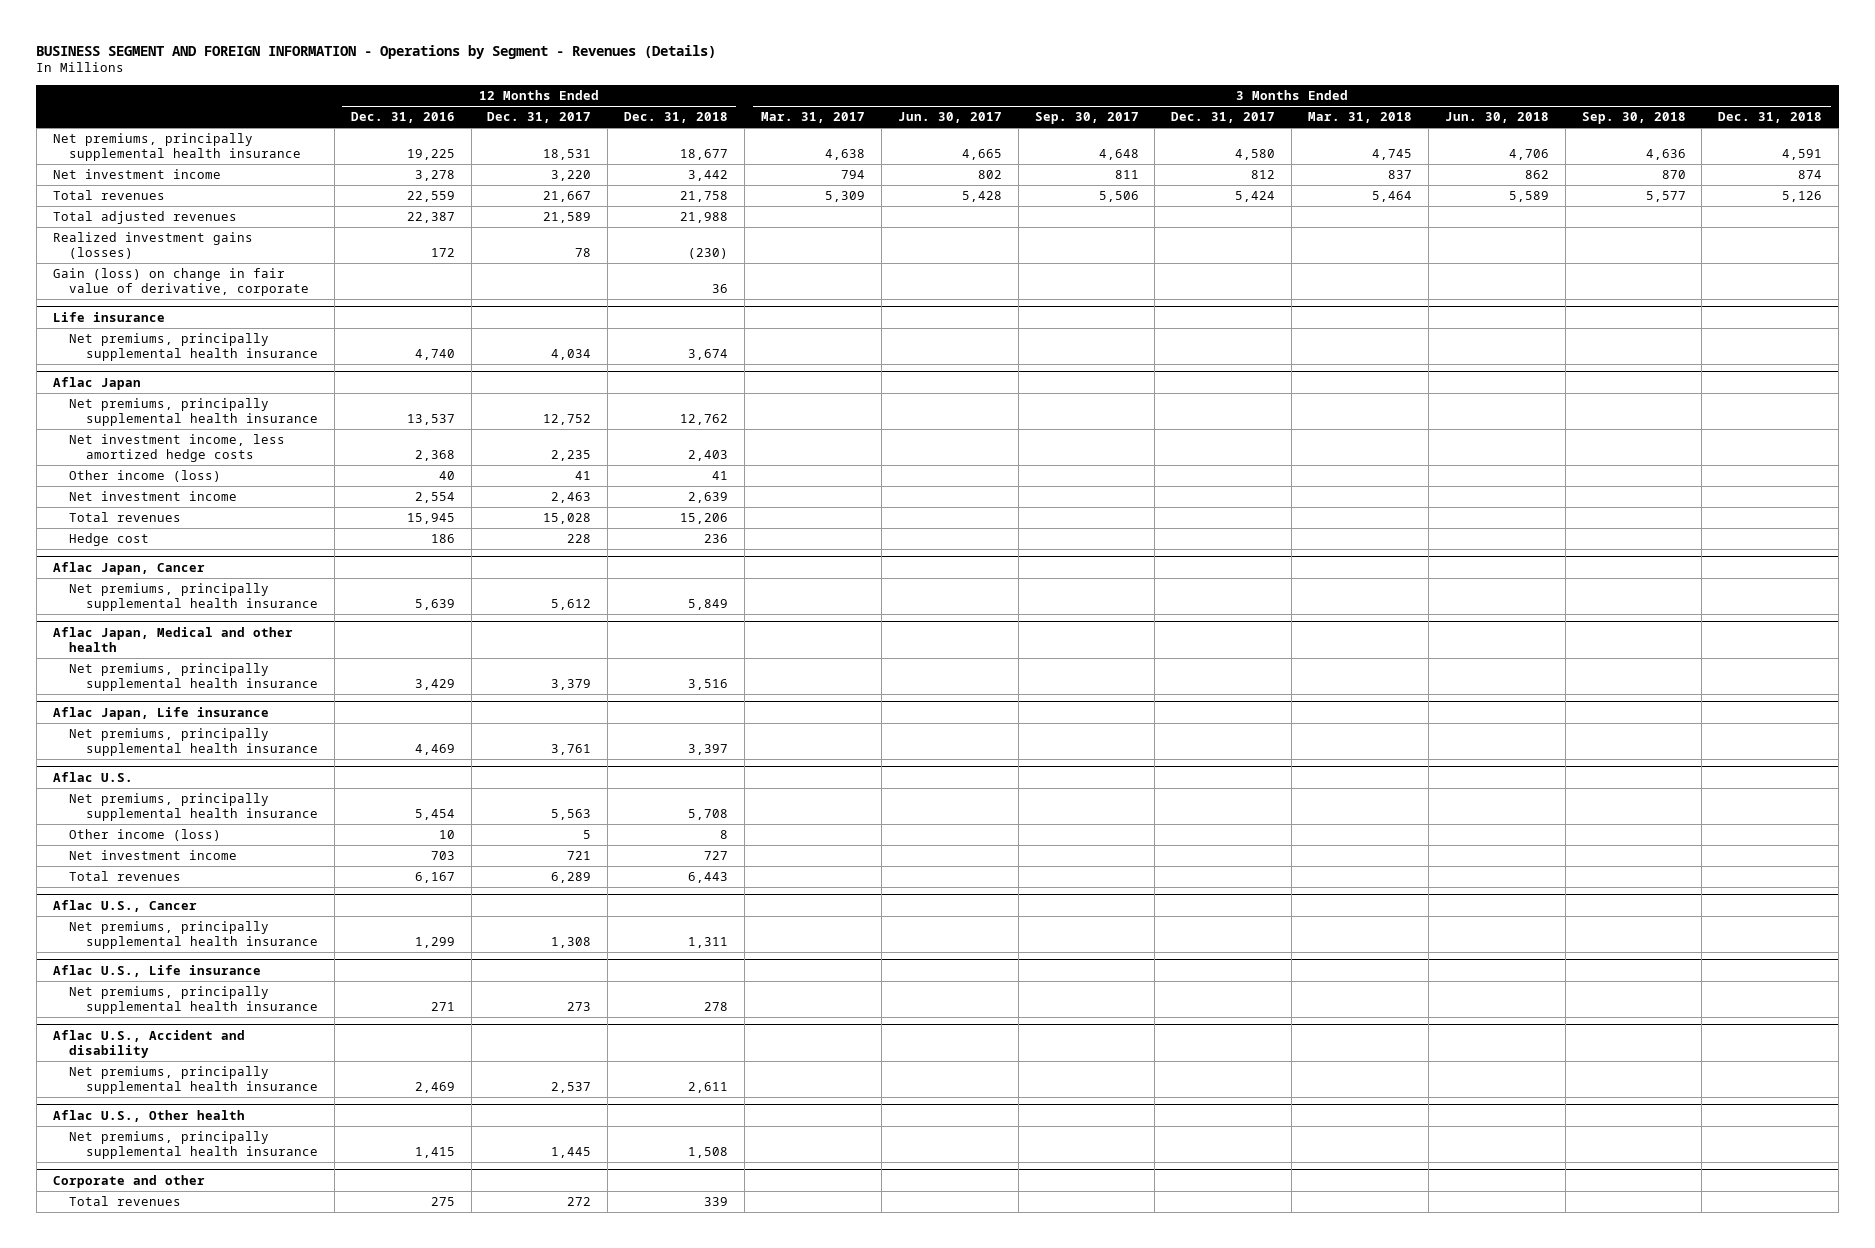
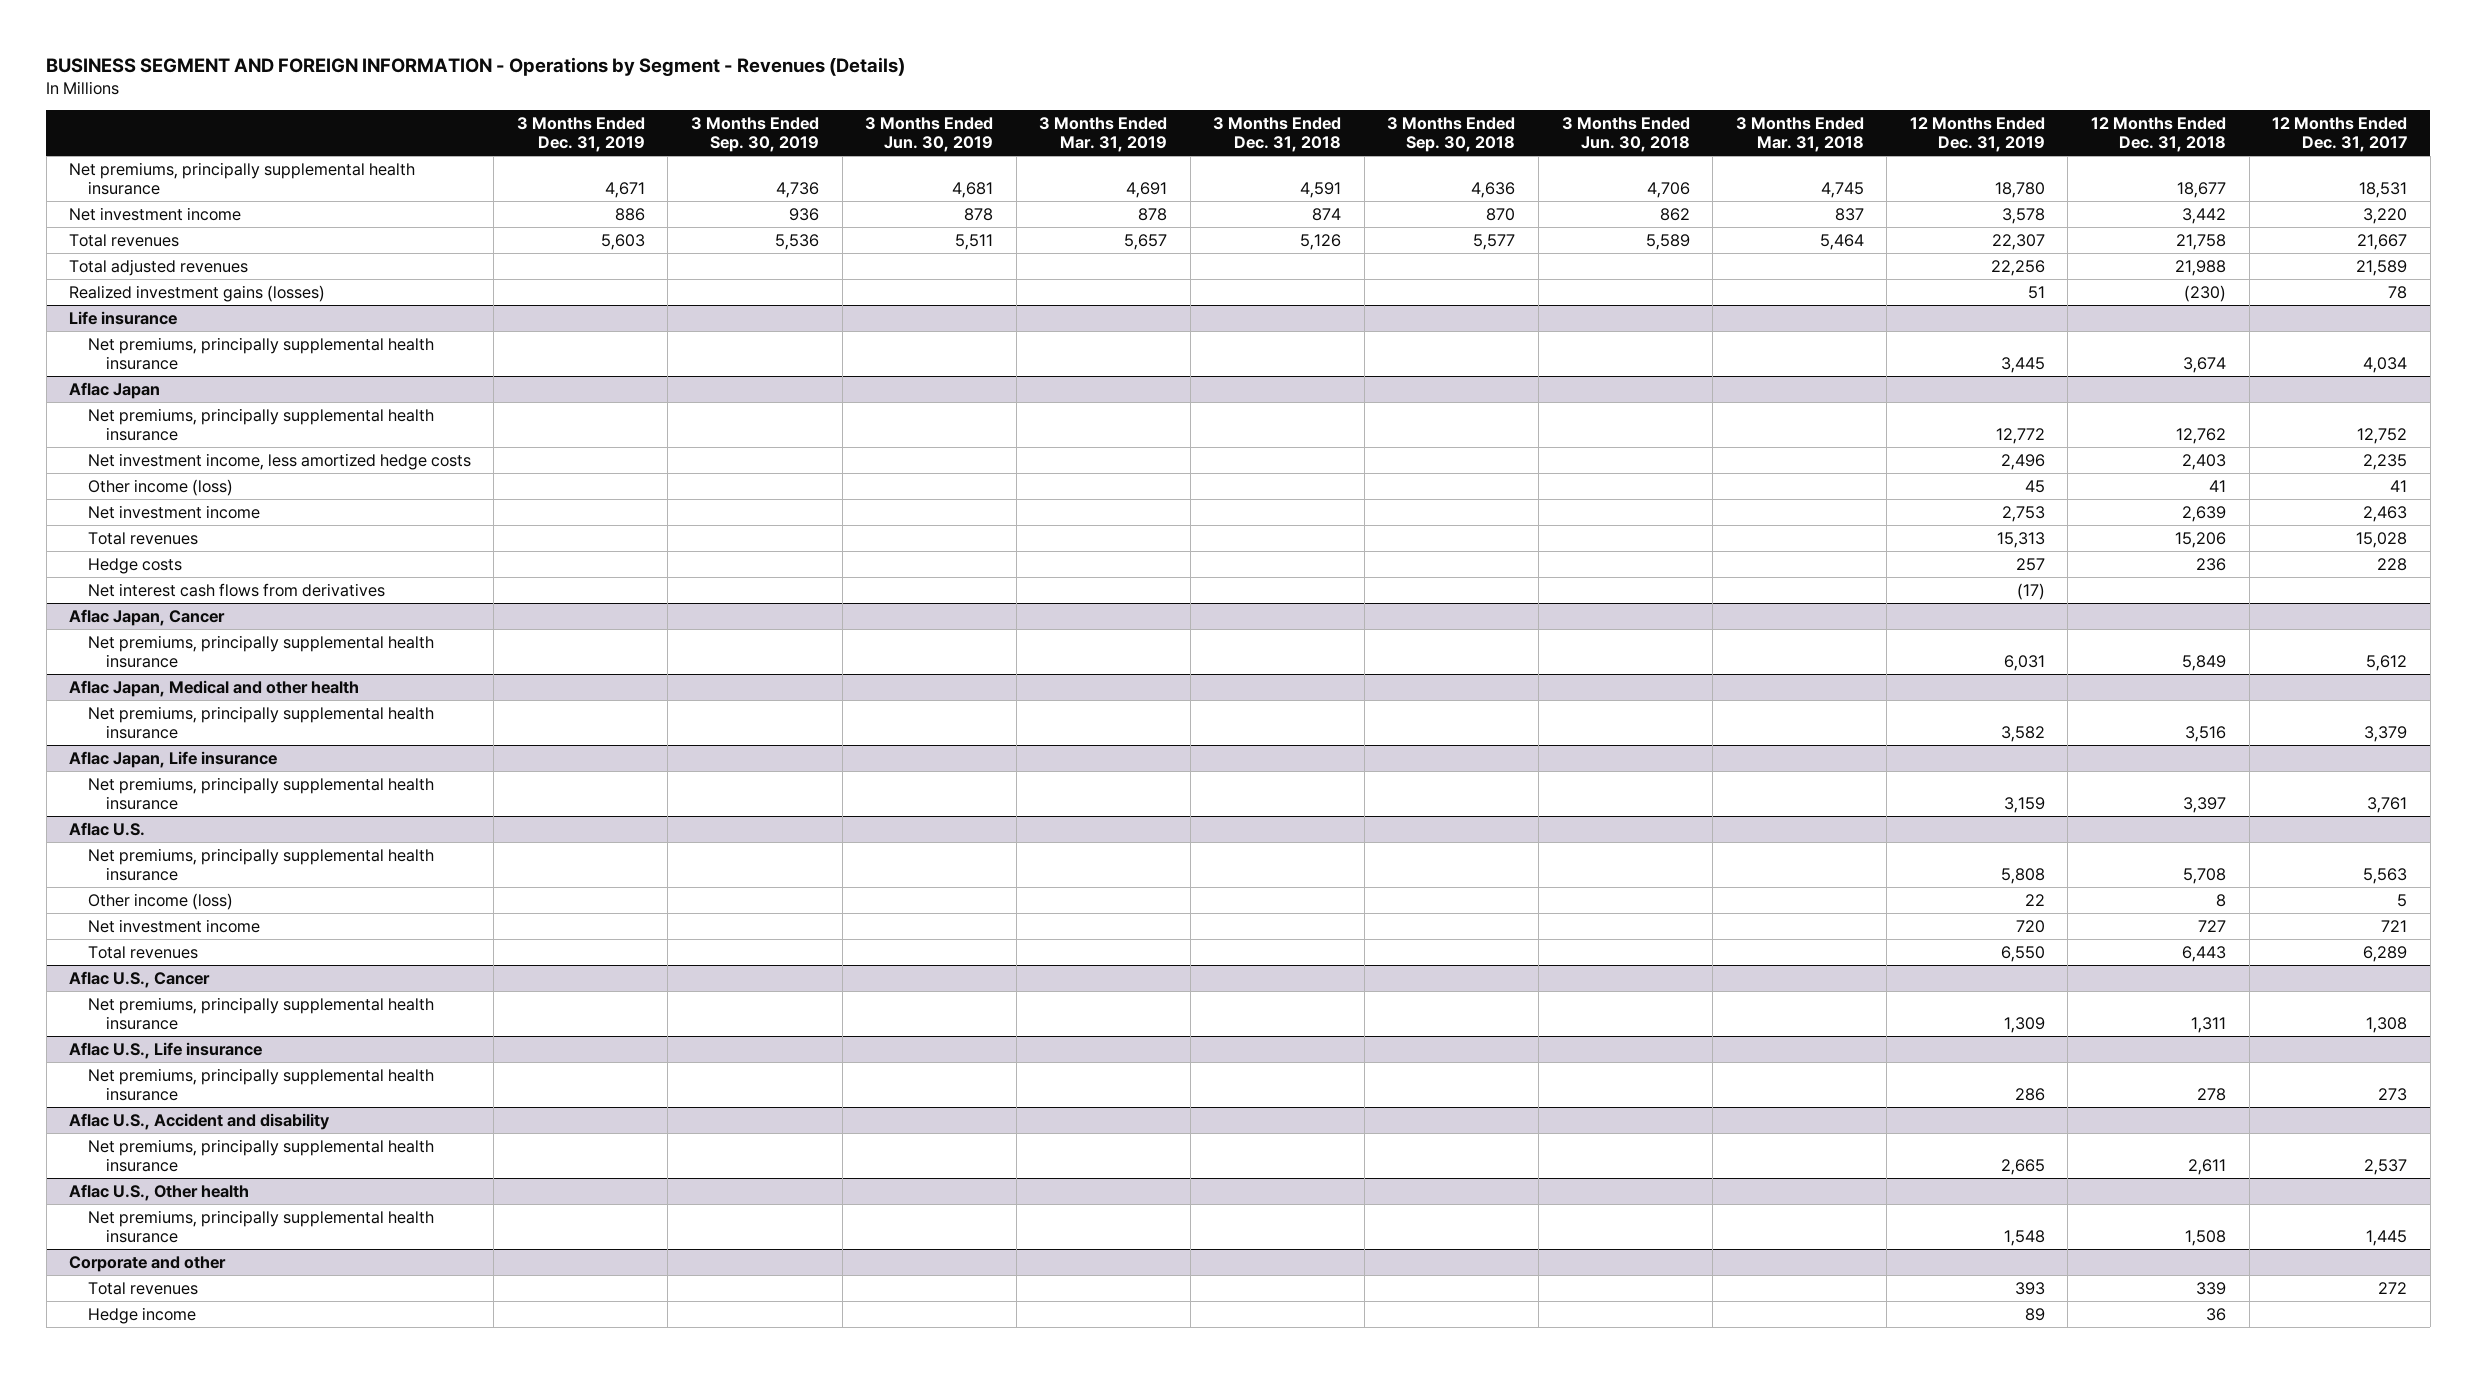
- | 12 Months Ended Dec. 31, 2016 | 12 Months Ended Dec. 31, 2017 | 12 Months Ended Dec. 31, 2018 | 3 Months Ended Mar. 31, 2017 | 3 Months Ended Jun. 30, 2017 | 3 Months Ended Sep. 30, 2017 | 3 Months Ended Dec. 31, 2017 | 3 Months Ended Mar. 31, 2018 | 3 Months Ended Jun. 30, 2018 | 3 Months Ended Sep. 30, 2018 | 3 Months Ended Dec. 31, 2018
+ | 3 Months Ended Dec. 31, 2019 | 3 Months Ended Sep. 30, 2019 | 3 Months Ended Jun. 30, 2019 | 3 Months Ended Mar. 31, 2019 | 3 Months Ended Dec. 31, 2018 | 3 Months Ended Sep. 30, 2018 | 3 Months Ended Jun. 30, 2018 | 3 Months Ended Mar. 31, 2018 | 12 Months Ended Dec. 31, 2019 | 12 Months Ended Dec. 31, 2018 | 12 Months Ended Dec. 31, 2017
- Gain (loss) on change in fair value of derivative, corporate | | | 36 | | | | | | | |
@ Aflac Japan
- Hedge cost | 186 | 228 | 236 | | | | | | | |
+ Hedge costs | | | | | | | | | 257 | 236 | 228
+ Net interest cash flows from derivatives | | | | | | | | | (17) | |
@ Corporate and other
+ Hedge income | | | | | | | | | 89 | 36 |

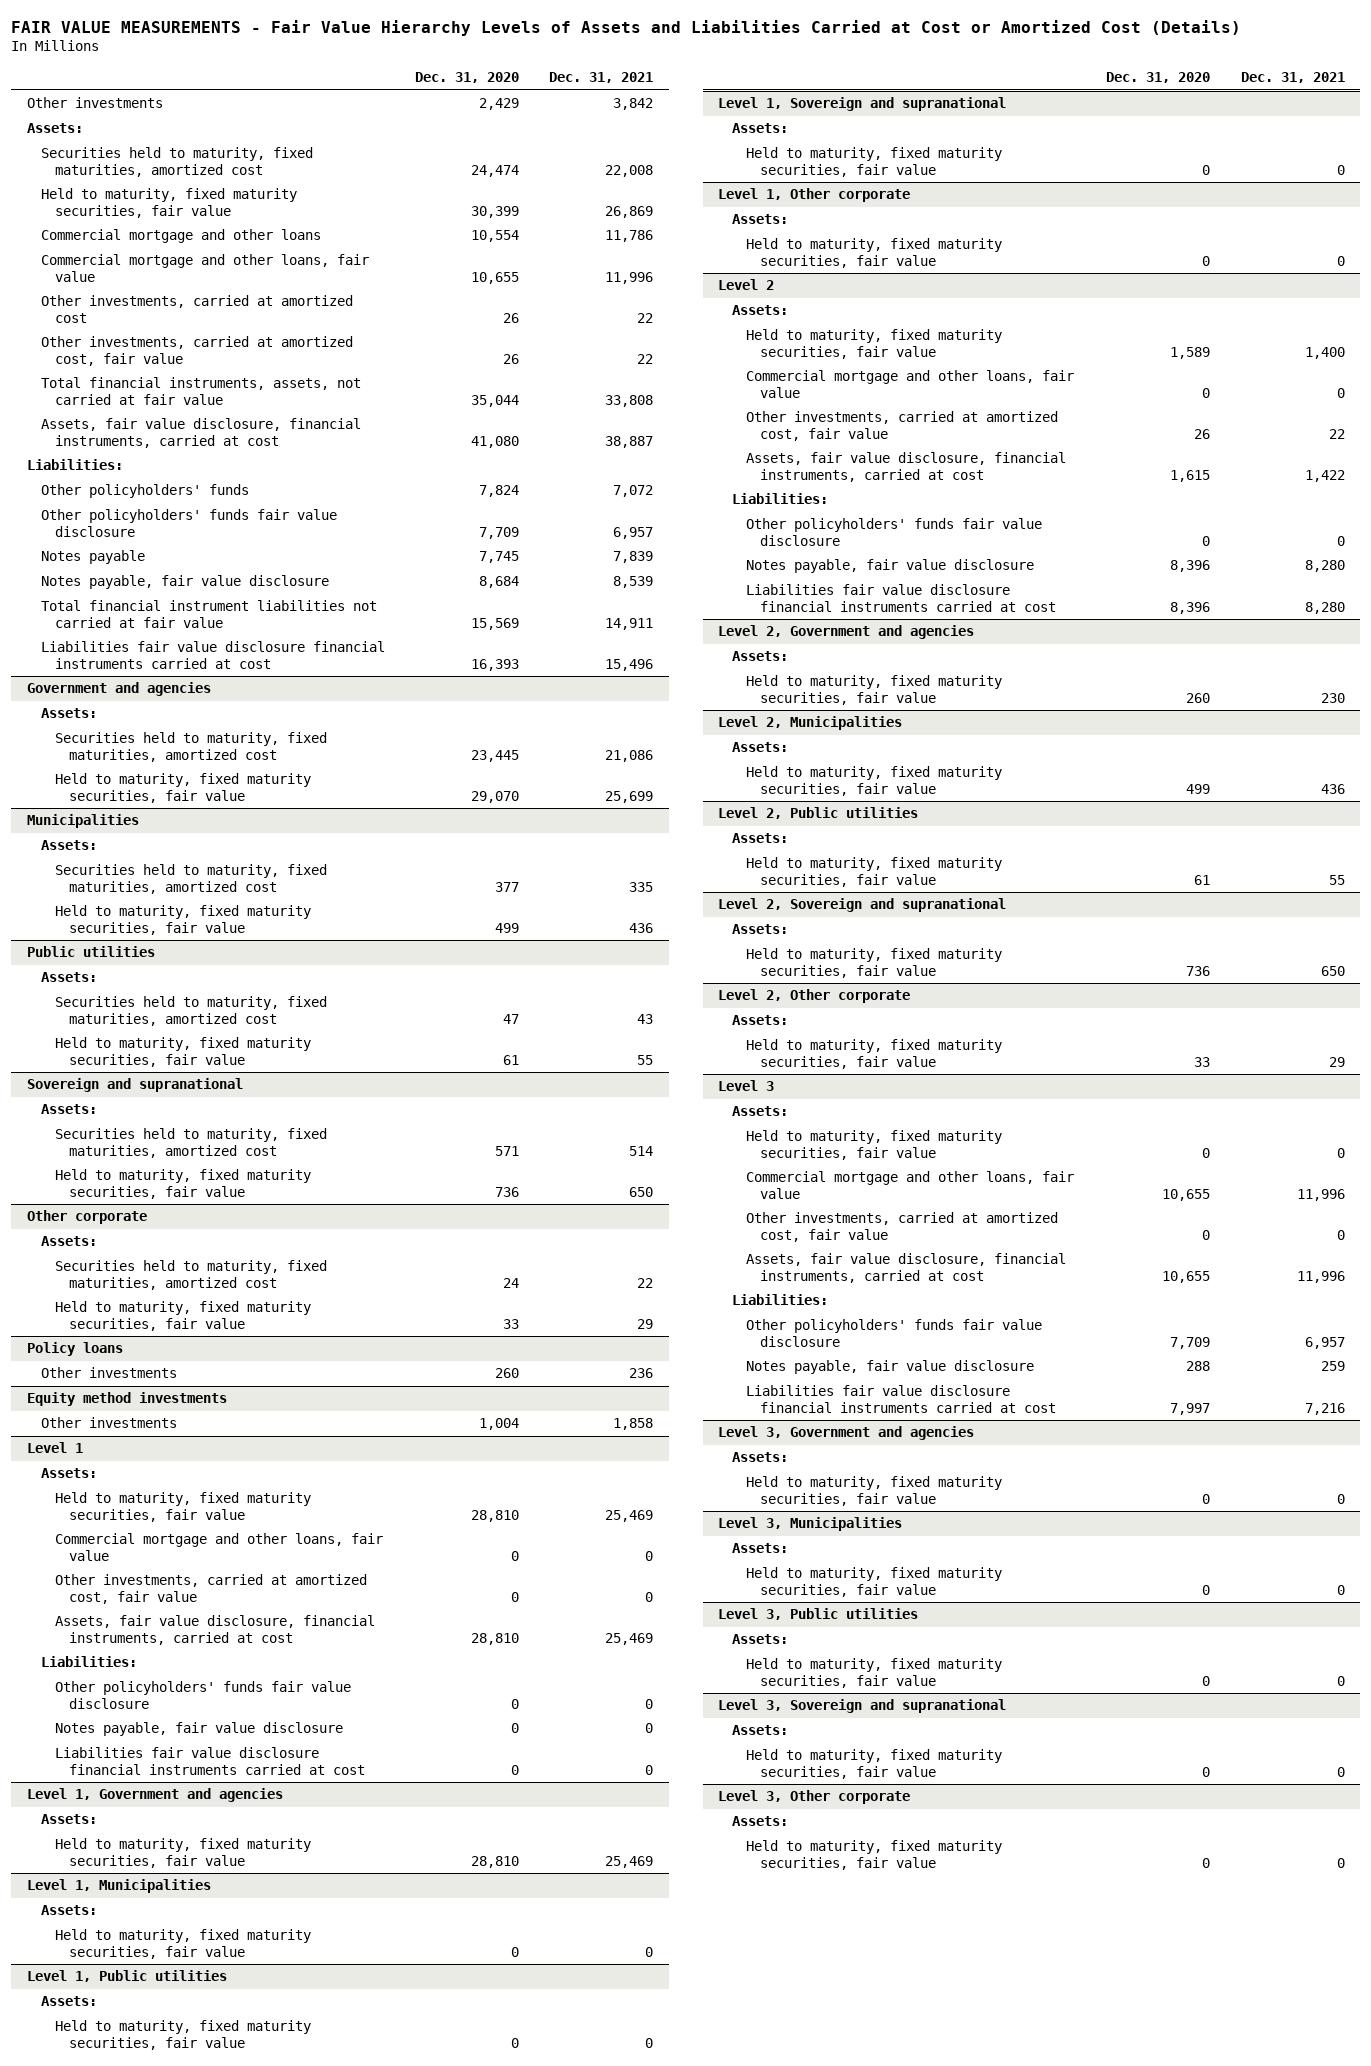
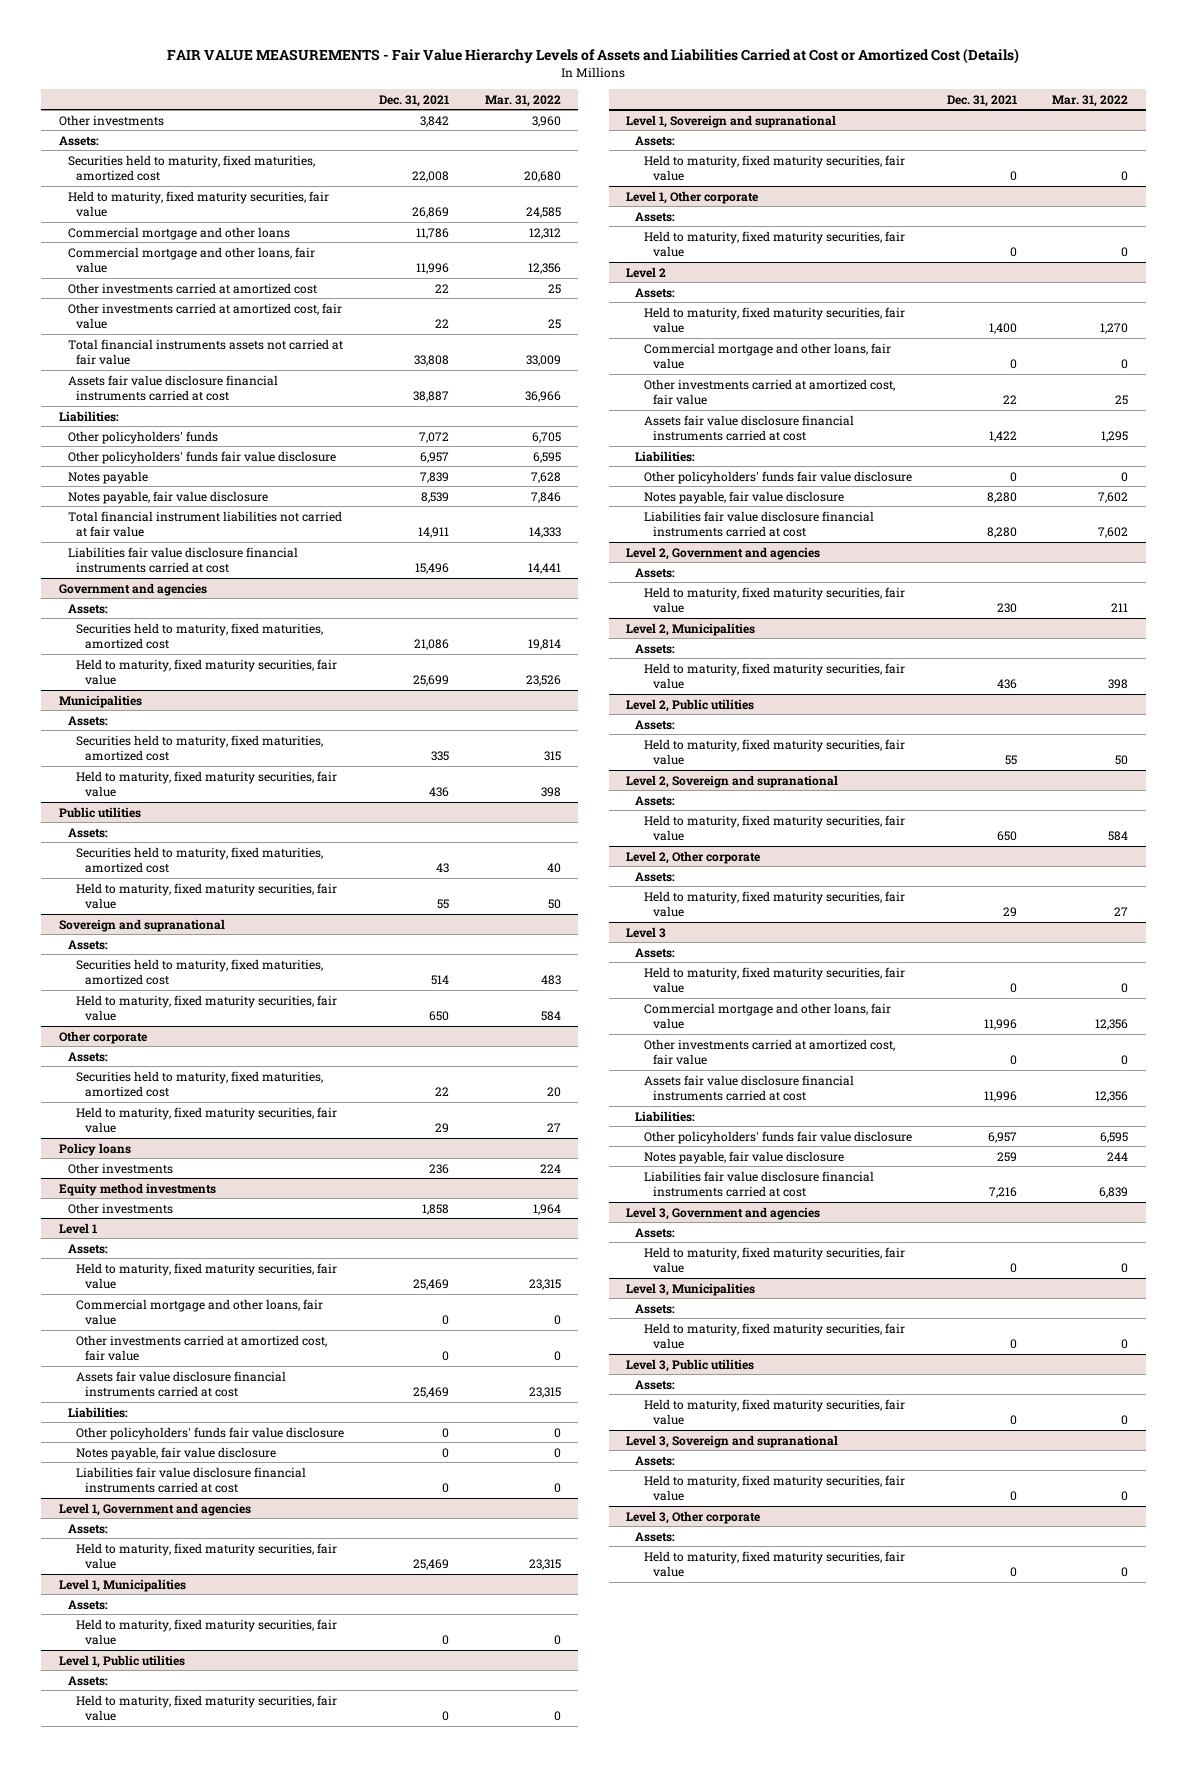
- | Dec. 31, 2020 | Dec. 31, 2021
+ | Dec. 31, 2021 | Mar. 31, 2022
- Other investments, carried at amortized cost | 26 | 22
- Other investments, carried at amortized cost, fair value | 26 | 22
- Total financial instruments, assets, not carried at fair value | 35,044 | 33,808
- Assets, fair value disclosure, financial instruments, carried at cost | 41,080 | 38,887
+ Other investments carried at amortized cost | 22 | 25
+ Other investments carried at amortized cost, fair value | 22 | 25
+ Total financial instruments assets not carried at fair value | 33,808 | 33,009
+ Assets fair value disclosure financial instruments carried at cost | 38,887 | 36,966
@ Level 1
- Other investments, carried at amortized cost, fair value | 0 | 0
- Assets, fair value disclosure, financial instruments, carried at cost | 28,810 | 25,469
+ Other investments carried at amortized cost, fair value | 0 | 0
+ Assets fair value disclosure financial instruments carried at cost | 25,469 | 23,315
@ Level 2
- Other investments, carried at amortized cost, fair value | 26 | 22
- Assets, fair value disclosure, financial instruments, carried at cost | 1,615 | 1,422
+ Other investments carried at amortized cost, fair value | 22 | 25
+ Assets fair value disclosure financial instruments carried at cost | 1,422 | 1,295
@ Level 3
- Other investments, carried at amortized cost, fair value | 0 | 0
- Assets, fair value disclosure, financial instruments, carried at cost | 10,655 | 11,996
+ Other investments carried at amortized cost, fair value | 0 | 0
+ Assets fair value disclosure financial instruments carried at cost | 11,996 | 12,356

